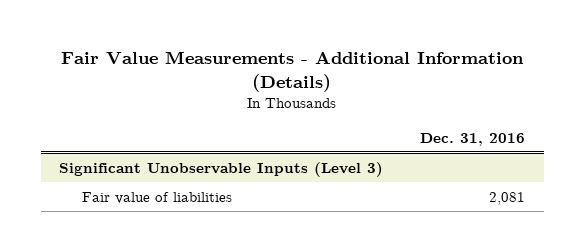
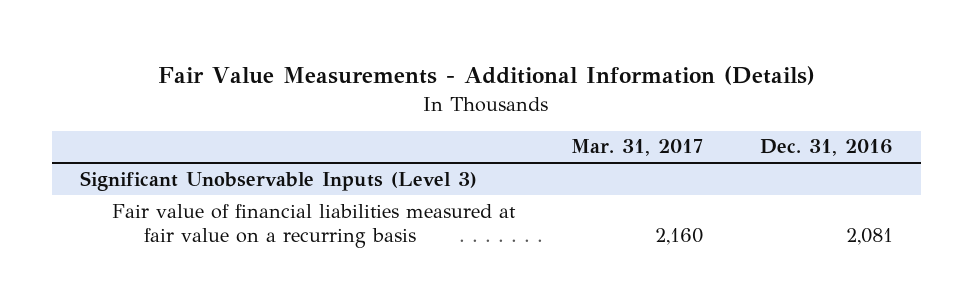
- | Dec. 31, 2016
+ | Mar. 31, 2017 | Dec. 31, 2016
@ Significant Unobservable Inputs (Level 3)
- Fair value of liabilities | 2,081
+ Fair value of financial liabilities measured at fair value on a recurring basis | 2,160 | 2,081

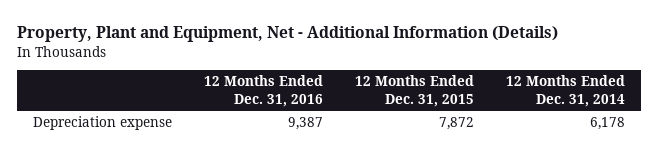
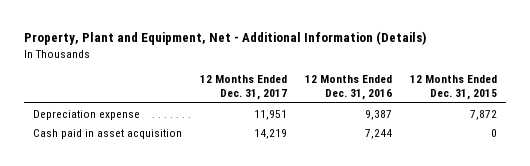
- | 12 Months Ended Dec. 31, 2016 | 12 Months Ended Dec. 31, 2015 | 12 Months Ended Dec. 31, 2014
+ | 12 Months Ended Dec. 31, 2017 | 12 Months Ended Dec. 31, 2016 | 12 Months Ended Dec. 31, 2015
+ Cash paid in asset acquisition | 14,219 | 7,244 | 0

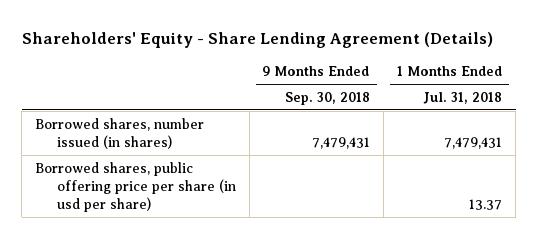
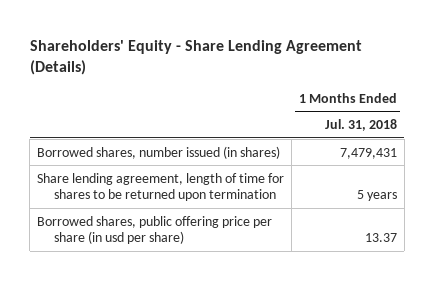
- | 9 Months Ended Sep. 30, 2018 | 1 Months Ended Jul. 31, 2018
+ | 1 Months Ended Jul. 31, 2018
+ Share lending agreement, length of time for shares to be returned upon termination | 5 years

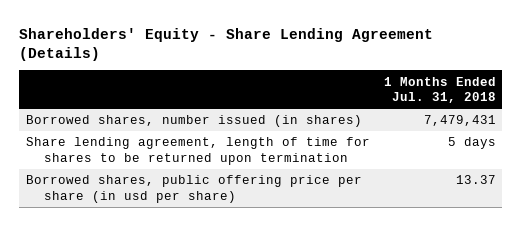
- Share lending agreement, length of time for shares to be returned upon termination | 5 years
+ Share lending agreement, length of time for shares to be returned upon termination | 5 days

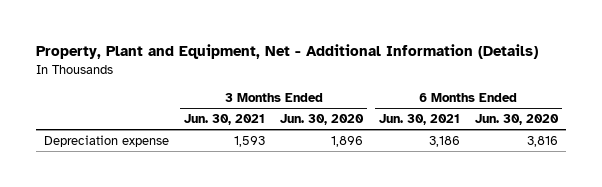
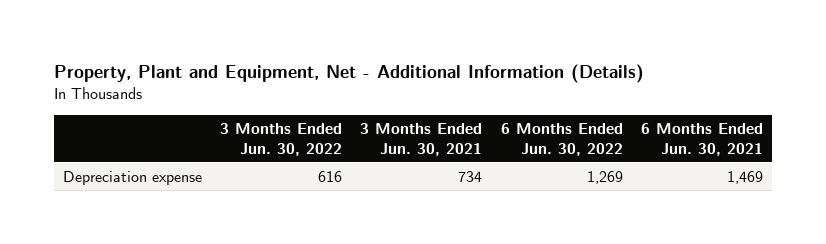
- | 3 Months Ended Jun. 30, 2021 | 3 Months Ended Jun. 30, 2020 | 6 Months Ended Jun. 30, 2021 | 6 Months Ended Jun. 30, 2020
+ | 3 Months Ended Jun. 30, 2022 | 3 Months Ended Jun. 30, 2021 | 6 Months Ended Jun. 30, 2022 | 6 Months Ended Jun. 30, 2021
- Depreciation expense | 1,593 | 1,896 | 3,186 | 3,816
+ Depreciation expense | 616 | 734 | 1,269 | 1,469

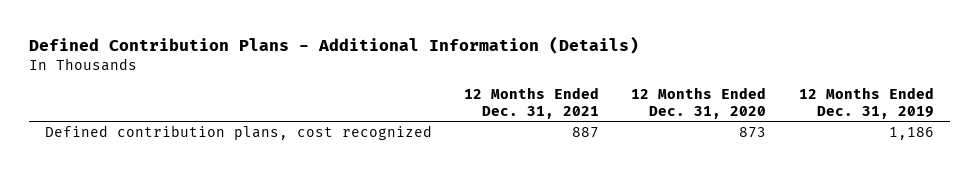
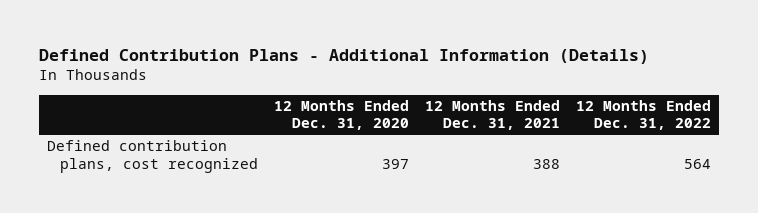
- | 12 Months Ended Dec. 31, 2021 | 12 Months Ended Dec. 31, 2020 | 12 Months Ended Dec. 31, 2019
+ | 12 Months Ended Dec. 31, 2020 | 12 Months Ended Dec. 31, 2021 | 12 Months Ended Dec. 31, 2022
- Defined contribution plans, cost recognized | 887 | 873 | 1,186
+ Defined contribution plans, cost recognized | 397 | 388 | 564

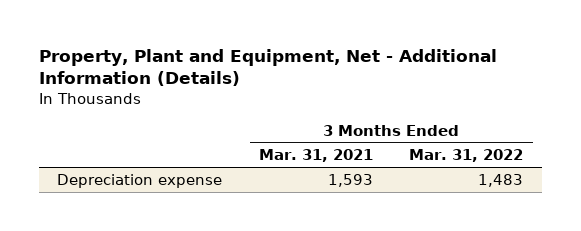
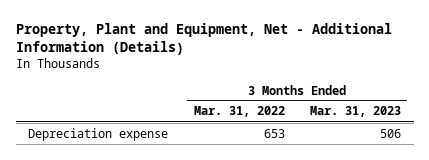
- | 3 Months Ended Mar. 31, 2021 | 3 Months Ended Mar. 31, 2022
+ | 3 Months Ended Mar. 31, 2022 | 3 Months Ended Mar. 31, 2023
- Depreciation expense | 1,593 | 1,483
+ Depreciation expense | 653 | 506

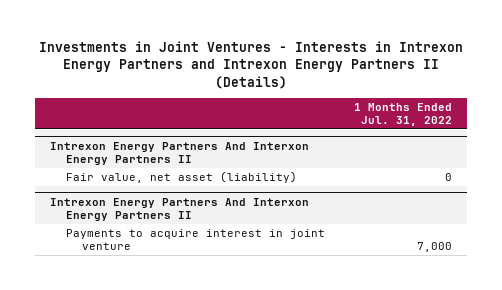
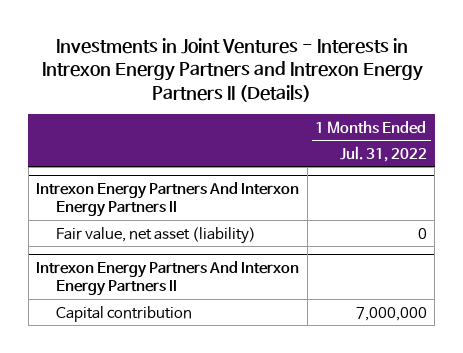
@ Intrexon Energy Partners And Interxon Energy Partners II
- Payments to acquire interest in joint venture | 7,000
+ Capital contribution | 7,000,000

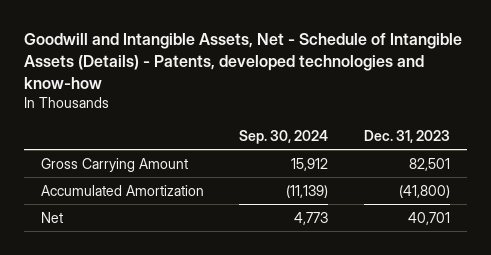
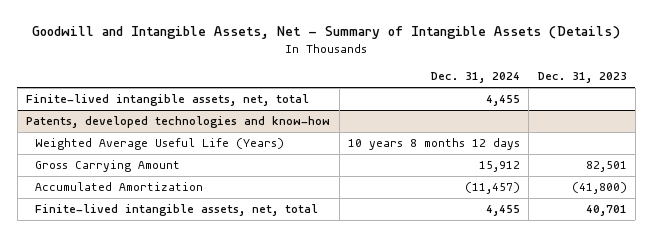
- Goodwill and Intangible Assets, Net - Schedule of Intangible Assets (Details) - Patents, developed technologies and know-how
+ Goodwill and Intangible Assets, Net - Summary of Intangible Assets (Details)
- | Sep. 30, 2024 | Dec. 31, 2023
+ | Dec. 31, 2024 | Dec. 31, 2023
+ Finite-lived intangible assets, net, total | 4,455 |
+ Patents, developed technologies and know-how
+ Weighted Average Useful Life (Years) | 10 years 8 months 12 days |
- Net | 4,773 | 40,701
+ Finite-lived intangible assets, net, total | 4,455 | 40,701

